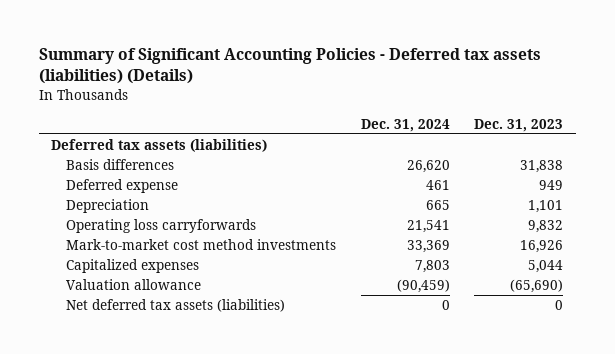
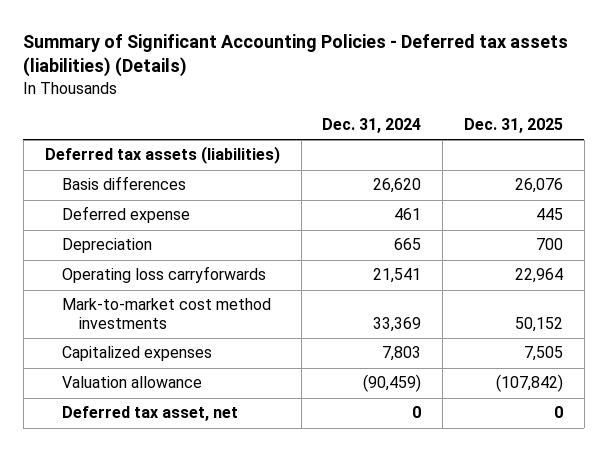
- | Dec. 31, 2024 | Dec. 31, 2023
+ | Dec. 31, 2024 | Dec. 31, 2025
- Net deferred tax assets (liabilities) | 0 | 0
+ Deferred tax asset, net | 0 | 0

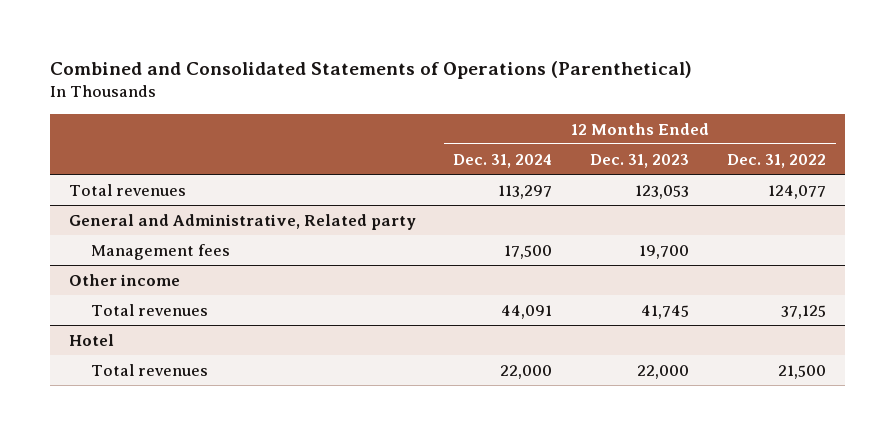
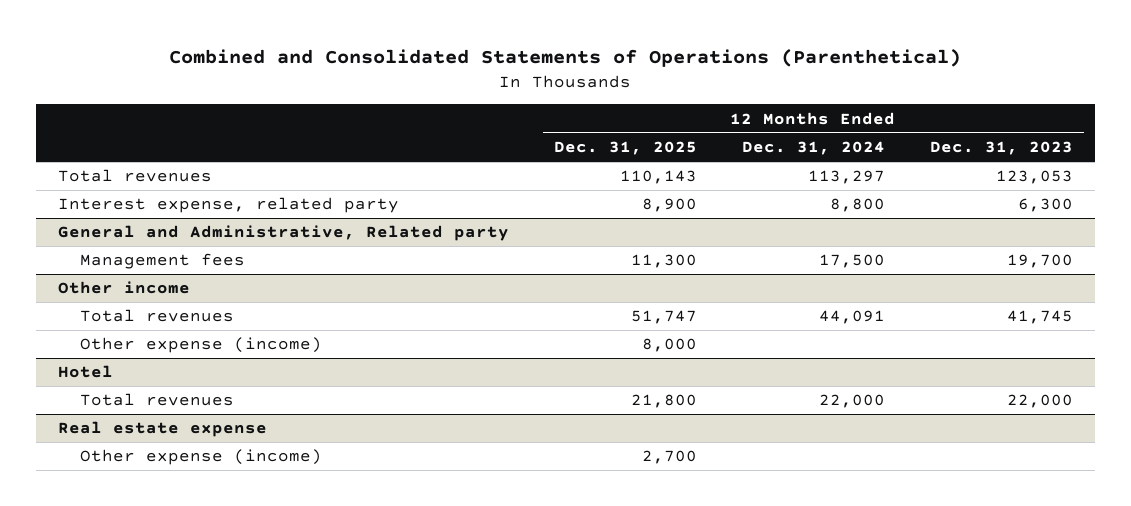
- | 12 Months Ended Dec. 31, 2024 | 12 Months Ended Dec. 31, 2023 | 12 Months Ended Dec. 31, 2022
+ | 12 Months Ended Dec. 31, 2025 | 12 Months Ended Dec. 31, 2024 | 12 Months Ended Dec. 31, 2023
+ Interest expense, related party | 8,900 | 8,800 | 6,300
@ Other income
+ Other expense (income) | 8,000 | |
+ Real estate expense
+ Other expense (income) | 2,700 | |

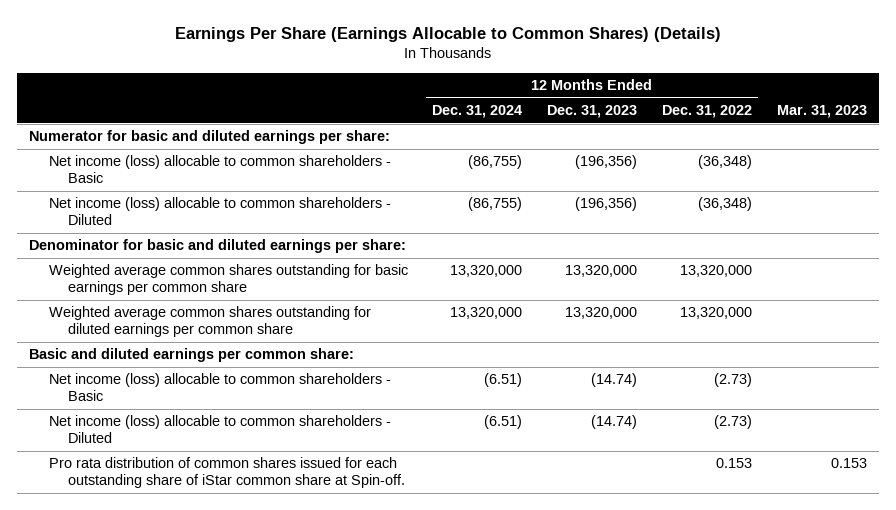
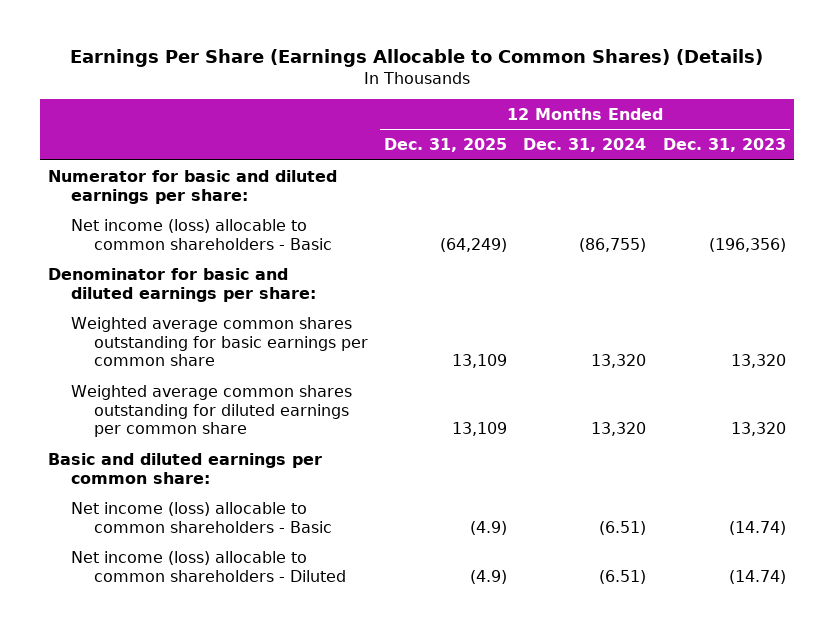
- | 12 Months Ended Dec. 31, 2024 | 12 Months Ended Dec. 31, 2023 | 12 Months Ended Dec. 31, 2022 | Mar. 31, 2023
+ | 12 Months Ended Dec. 31, 2025 | 12 Months Ended Dec. 31, 2024 | 12 Months Ended Dec. 31, 2023
- Net income (loss) allocable to common shareholders - Diluted | (86,755) | (196,356) | (36,348) |
- Weighted average common shares outstanding for basic earnings per common share | 13,320,000 | 13,320,000 | 13,320,000 |
- Weighted average common shares outstanding for diluted earnings per common share | 13,320,000 | 13,320,000 | 13,320,000 |
+ Weighted average common shares outstanding for basic earnings per common share | 13,109 | 13,320 | 13,320
+ Weighted average common shares outstanding for diluted earnings per common share | 13,109 | 13,320 | 13,320
- Pro rata distribution of common shares issued for each outstanding share of iStar common share at Spin-off. | | | 0.153 | 0.153

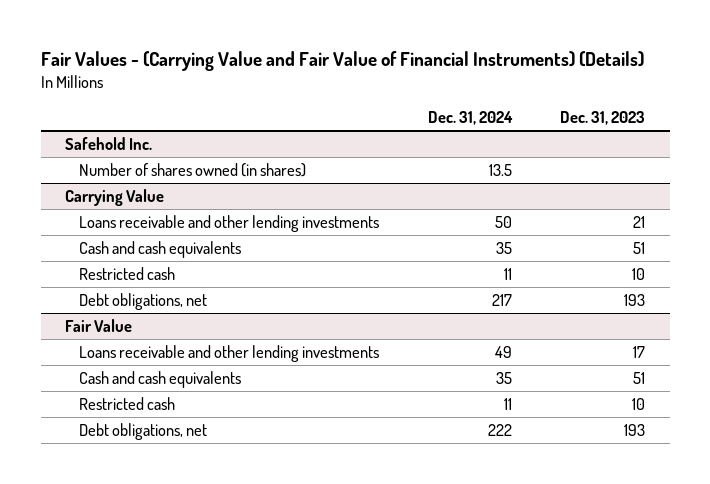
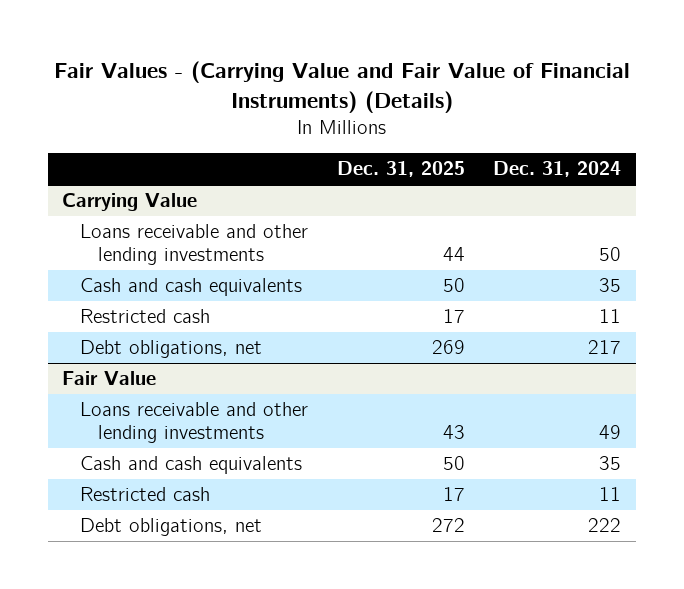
- | Dec. 31, 2024 | Dec. 31, 2023
+ | Dec. 31, 2025 | Dec. 31, 2024
- Safehold Inc.
- Number of shares owned (in shares) | 13.5 |

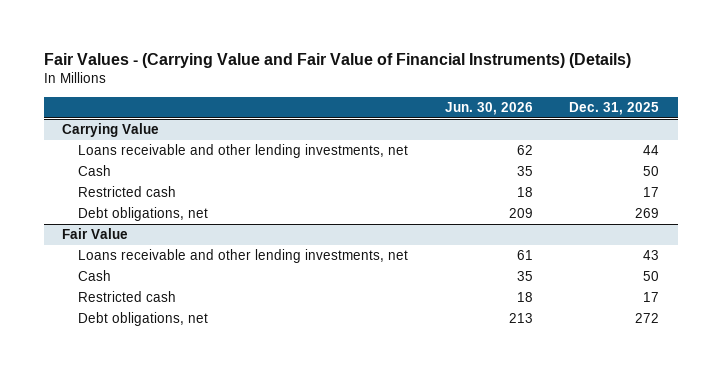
- | Dec. 31, 2025 | Dec. 31, 2024
+ | Jun. 30, 2026 | Dec. 31, 2025
@ Carrying Value
- Loans receivable and other lending investments | 44 | 50
- Cash and cash equivalents | 50 | 35
+ Loans receivable and other lending investments, net | 62 | 44
+ Cash | 35 | 50
@ Fair Value
- Loans receivable and other lending investments | 43 | 49
- Cash and cash equivalents | 50 | 35
+ Loans receivable and other lending investments, net | 61 | 43
+ Cash | 35 | 50

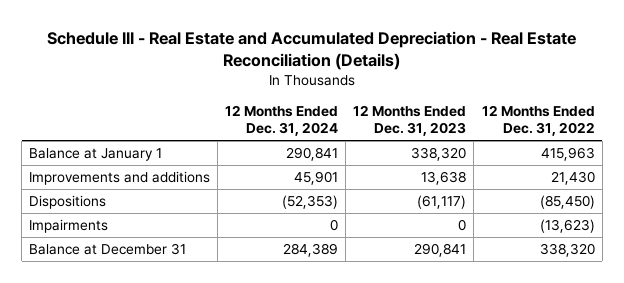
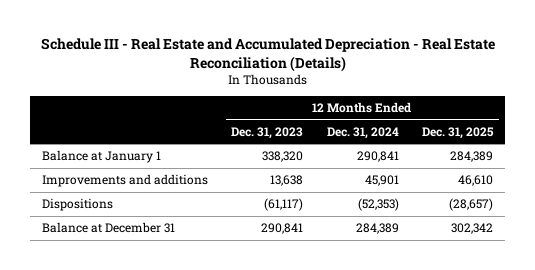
- | 12 Months Ended Dec. 31, 2024 | 12 Months Ended Dec. 31, 2023 | 12 Months Ended Dec. 31, 2022
+ | 12 Months Ended Dec. 31, 2023 | 12 Months Ended Dec. 31, 2024 | 12 Months Ended Dec. 31, 2025
- Impairments | 0 | 0 | (13,623)

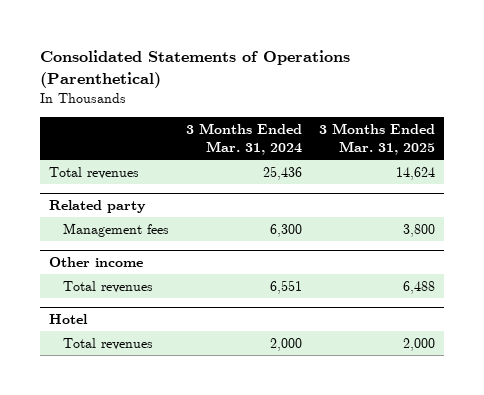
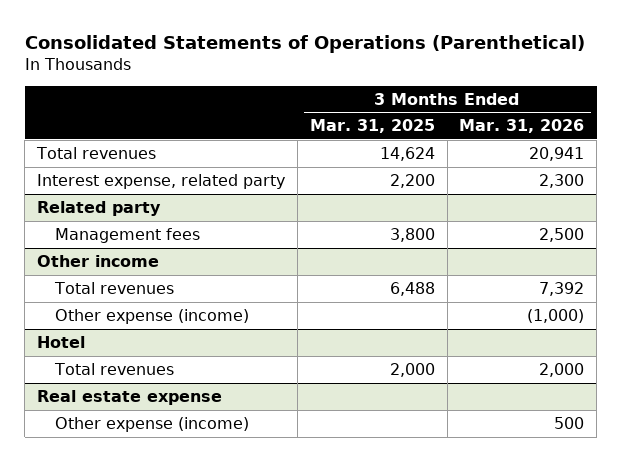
- | 3 Months Ended Mar. 31, 2024 | 3 Months Ended Mar. 31, 2025
+ | 3 Months Ended Mar. 31, 2025 | 3 Months Ended Mar. 31, 2026
+ Interest expense, related party | 2,200 | 2,300
@ Other income
+ Other expense (income) | | (1,000)
+ Real estate expense
+ Other expense (income) | | 500

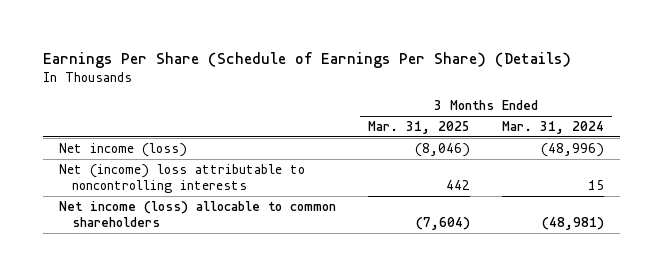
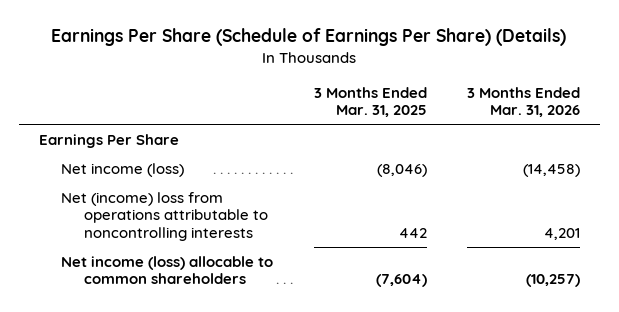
- | 3 Months Ended Mar. 31, 2025 | 3 Months Ended Mar. 31, 2024
+ | 3 Months Ended Mar. 31, 2025 | 3 Months Ended Mar. 31, 2026
+ Earnings Per Share
- Net (income) loss attributable to noncontrolling interests | 442 | 15
+ Net (income) loss from operations attributable to noncontrolling interests | 442 | 4,201

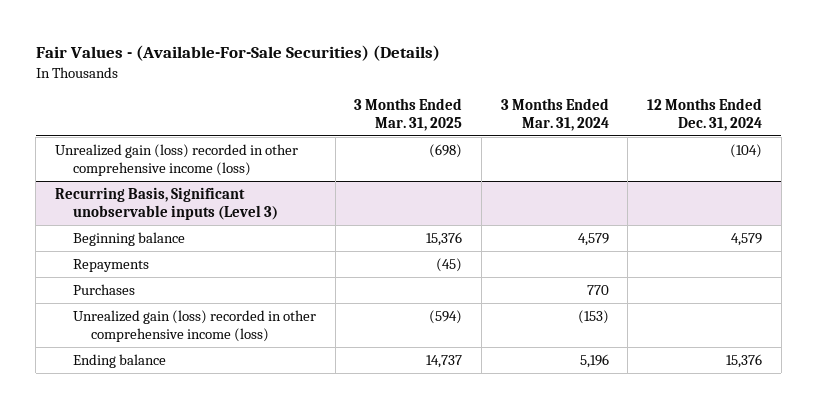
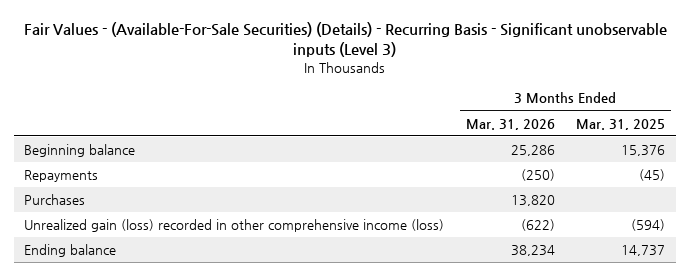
- Fair Values - (Available-For-Sale Securities) (Details)
+ Fair Values - (Available-For-Sale Securities) (Details) - Recurring Basis - Significant unobservable inputs (Level 3)
- | 3 Months Ended Mar. 31, 2025 | 3 Months Ended Mar. 31, 2024 | 12 Months Ended Dec. 31, 2024
+ | 3 Months Ended Mar. 31, 2026 | 3 Months Ended Mar. 31, 2025
- Unrealized gain (loss) recorded in other comprehensive income (loss) | (698) | | (104)
- Recurring Basis, Significant unobservable inputs (Level 3)

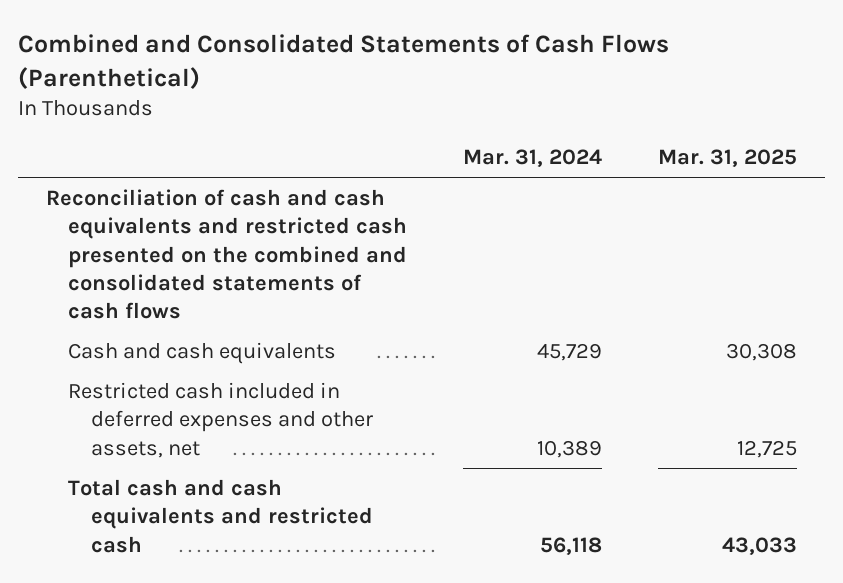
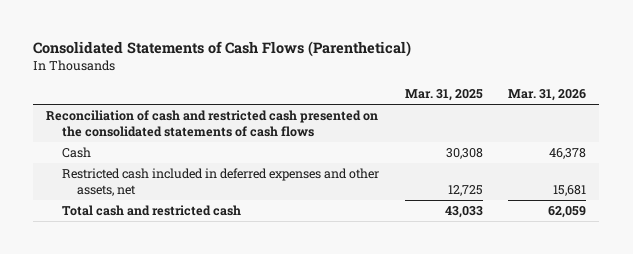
- Combined and Consolidated Statements of Cash Flows (Parenthetical)
+ Consolidated Statements of Cash Flows (Parenthetical)
- | Mar. 31, 2024 | Mar. 31, 2025
+ | Mar. 31, 2025 | Mar. 31, 2026
- Reconciliation of cash and cash equivalents and restricted cash presented on the combined and consolidated statements of cash flows
- Cash and cash equivalents | 45,729 | 30,308
+ Reconciliation of cash and restricted cash presented on the consolidated statements of cash flows
+ Cash | 30,308 | 46,378
- Total cash and cash equivalents and restricted cash | 56,118 | 43,033
+ Total cash and restricted cash | 43,033 | 62,059

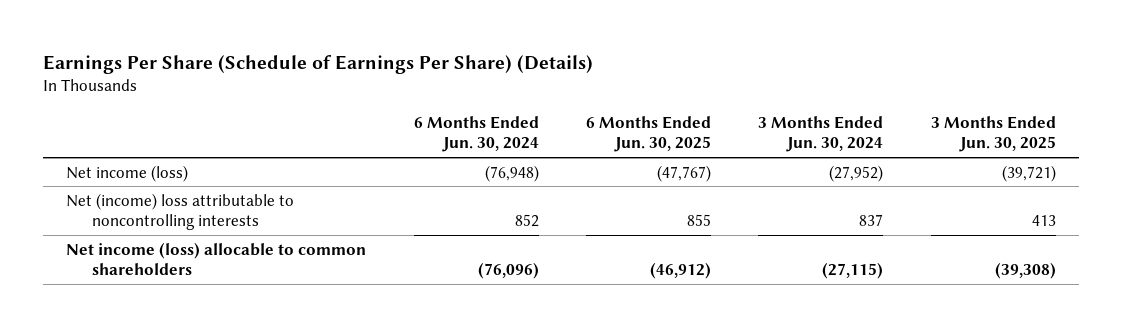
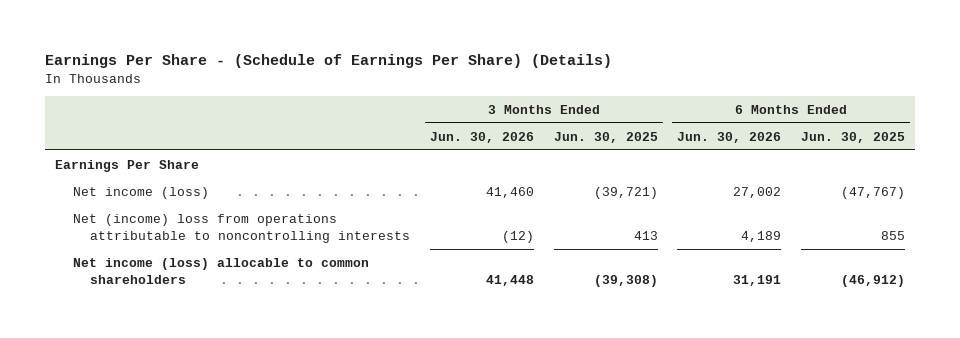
- Earnings Per Share (Schedule of Earnings Per Share) (Details)
+ Earnings Per Share - (Schedule of Earnings Per Share) (Details)
- | 6 Months Ended Jun. 30, 2024 | 6 Months Ended Jun. 30, 2025 | 3 Months Ended Jun. 30, 2024 | 3 Months Ended Jun. 30, 2025
+ | 3 Months Ended Jun. 30, 2026 | 3 Months Ended Jun. 30, 2025 | 6 Months Ended Jun. 30, 2026 | 6 Months Ended Jun. 30, 2025
+ Earnings Per Share
- Net (income) loss attributable to noncontrolling interests | 852 | 855 | 837 | 413
+ Net (income) loss from operations attributable to noncontrolling interests | (12) | 413 | 4,189 | 855

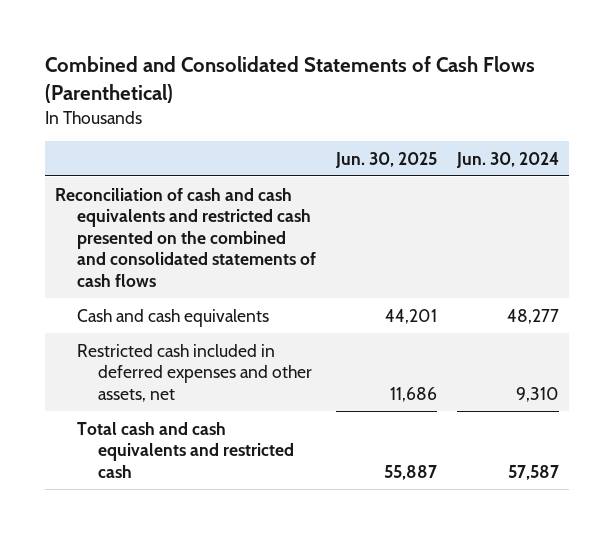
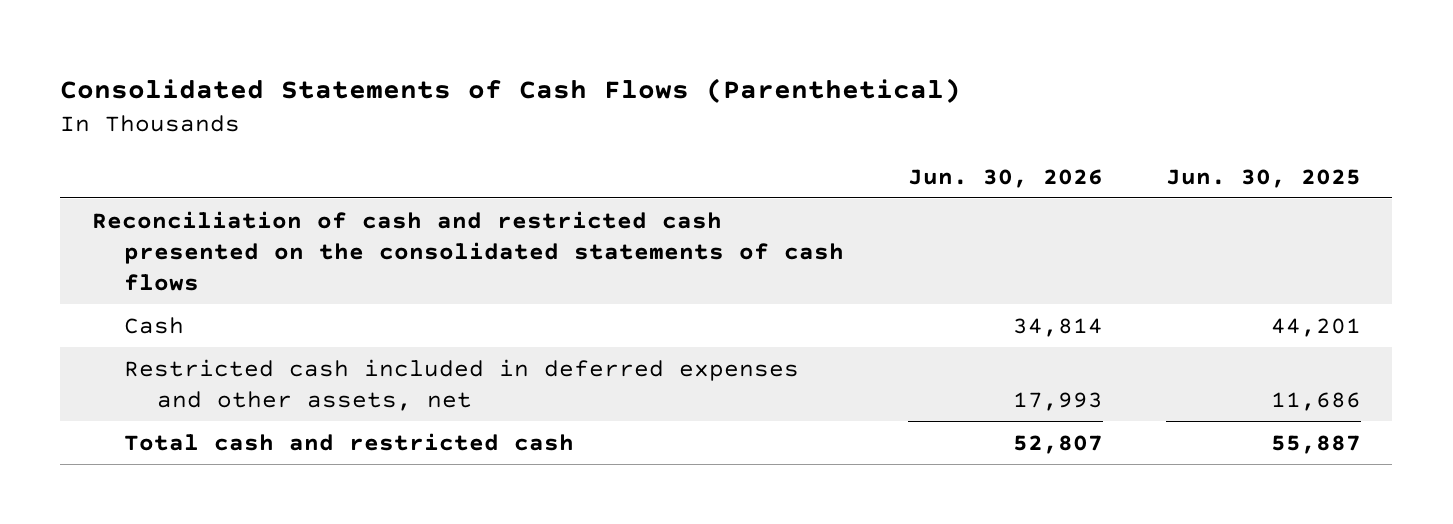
- Combined and Consolidated Statements of Cash Flows (Parenthetical)
+ Consolidated Statements of Cash Flows (Parenthetical)
- | Jun. 30, 2025 | Jun. 30, 2024
+ | Jun. 30, 2026 | Jun. 30, 2025
- Reconciliation of cash and cash equivalents and restricted cash presented on the combined and consolidated statements of cash flows
- Cash and cash equivalents | 44,201 | 48,277
+ Reconciliation of cash and restricted cash presented on the consolidated statements of cash flows
+ Cash | 34,814 | 44,201
- Total cash and cash equivalents and restricted cash | 55,887 | 57,587
+ Total cash and restricted cash | 52,807 | 55,887

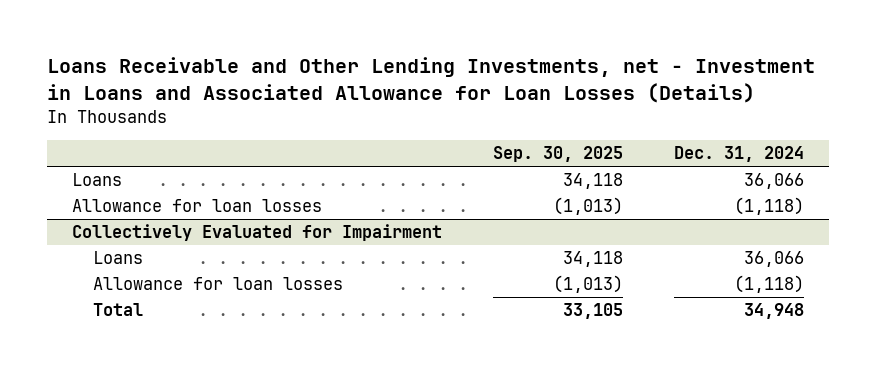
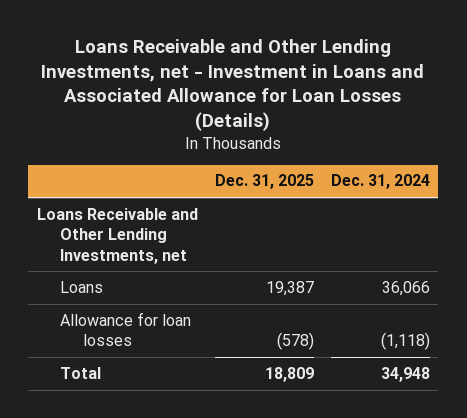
- | Sep. 30, 2025 | Dec. 31, 2024
+ | Dec. 31, 2025 | Dec. 31, 2024
- Loans | 34,118 | 36,066
- Allowance for loan losses | (1,013) | (1,118)
- Collectively Evaluated for Impairment
+ Loans Receivable and Other Lending Investments, net

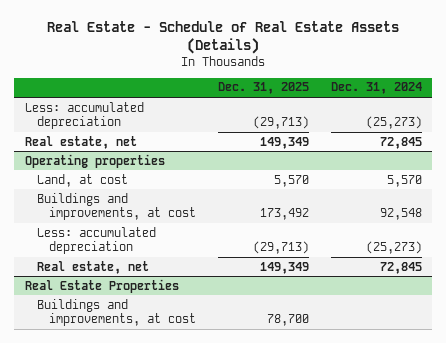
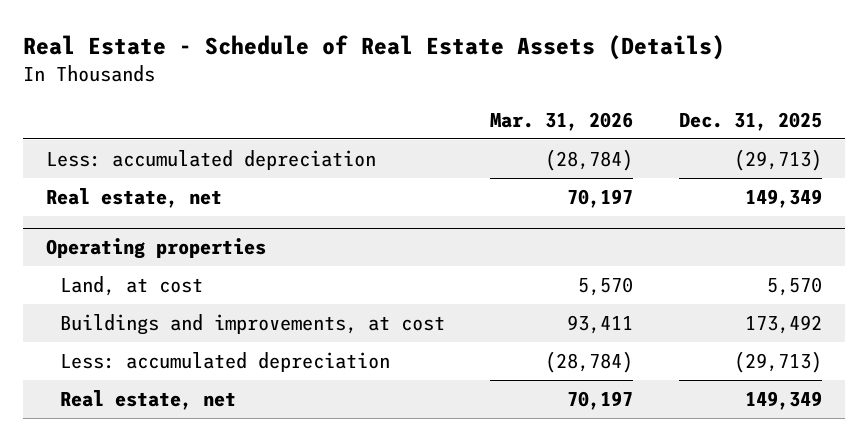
- | Dec. 31, 2025 | Dec. 31, 2024
+ | Mar. 31, 2026 | Dec. 31, 2025
- Real Estate Properties
- Buildings and improvements, at cost | 78,700 |

